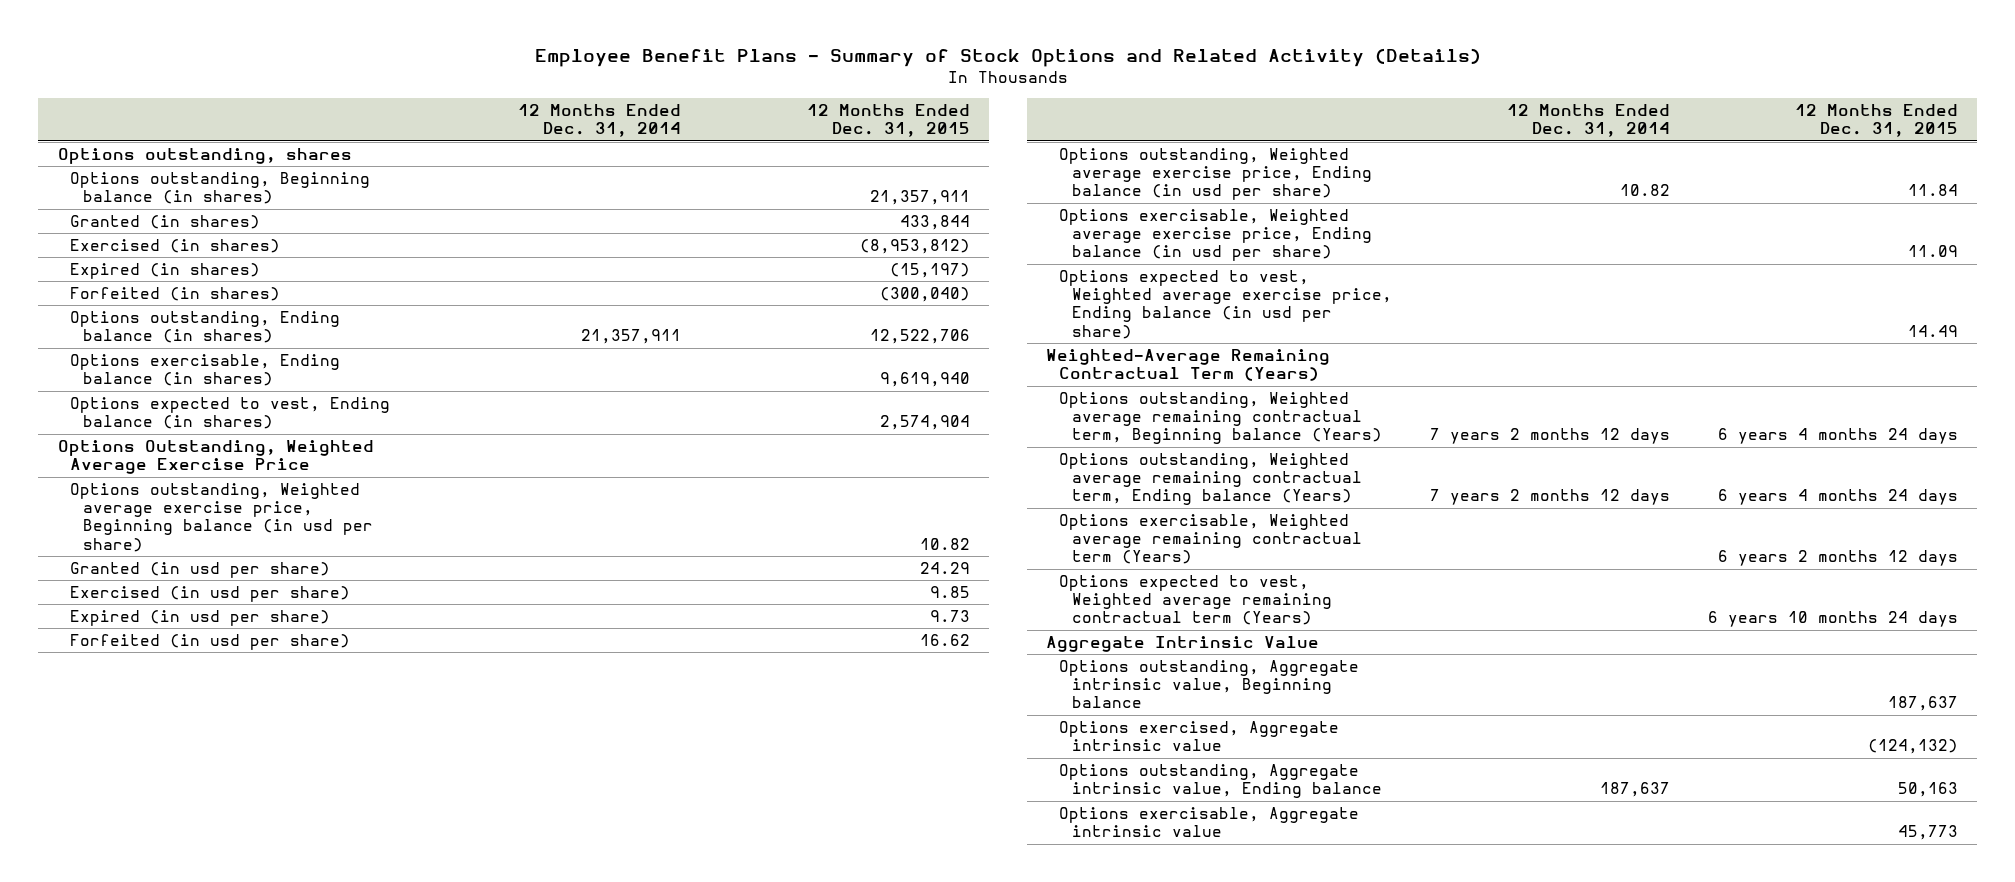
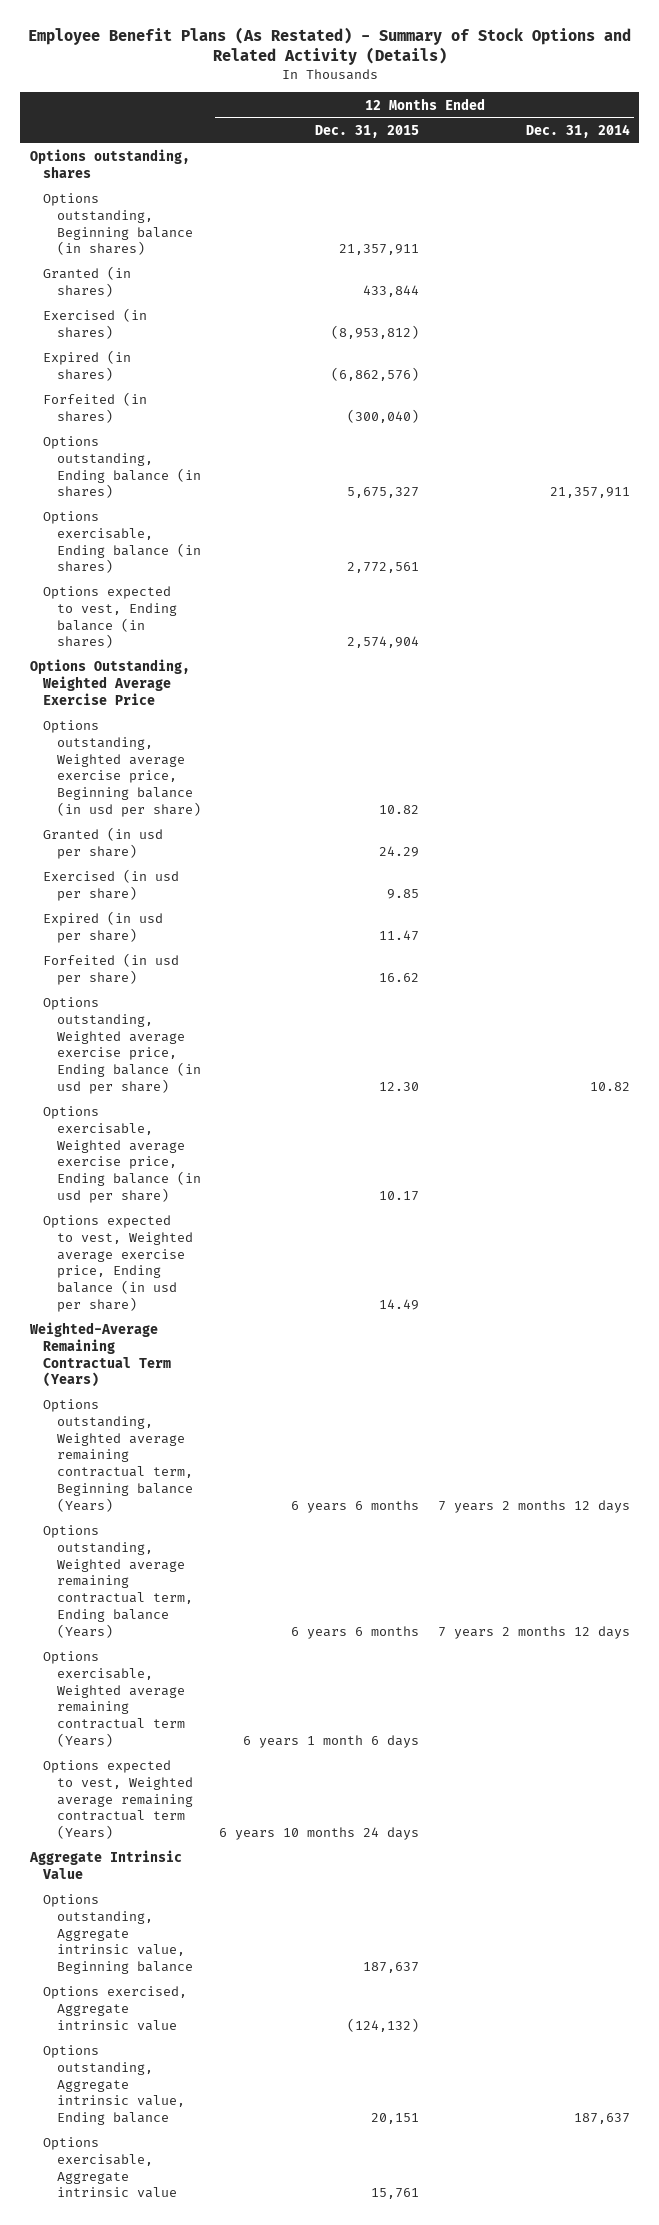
- Employee Benefit Plans - Summary of Stock Options and Related Activity (Details)
+ Employee Benefit Plans (As Restated) - Summary of Stock Options and Related Activity (Details)
- | 12 Months Ended Dec. 31, 2014 | 12 Months Ended Dec. 31, 2015
+ | 12 Months Ended Dec. 31, 2015 | 12 Months Ended Dec. 31, 2014
- Expired (in shares) | | (15,197)
+ Expired (in shares) | (6,862,576) |
- Options outstanding, Ending balance (in shares) | 21,357,911 | 12,522,706
- Options exercisable, Ending balance (in shares) | | 9,619,940
+ Options outstanding, Ending balance (in shares) | 5,675,327 | 21,357,911
+ Options exercisable, Ending balance (in shares) | 2,772,561 |
- Expired (in usd per share) | | 9.73
+ Expired (in usd per share) | 11.47 |
- Options outstanding, Weighted average exercise price, Ending balance (in usd per share) | 10.82 | 11.84
- Options exercisable, Weighted average exercise price, Ending balance (in usd per share) | | 11.09
+ Options outstanding, Weighted average exercise price, Ending balance (in usd per share) | 12.30 | 10.82
+ Options exercisable, Weighted average exercise price, Ending balance (in usd per share) | 10.17 |
- Options outstanding, Weighted average remaining contractual term, Beginning balance (Years) | 7 years 2 months 12 days | 6 years 4 months 24 days
- Options outstanding, Weighted average remaining contractual term, Ending balance (Years) | 7 years 2 months 12 days | 6 years 4 months 24 days
- Options exercisable, Weighted average remaining contractual term (Years) | | 6 years 2 months 12 days
+ Options outstanding, Weighted average remaining contractual term, Beginning balance (Years) | 6 years 6 months | 7 years 2 months 12 days
+ Options outstanding, Weighted average remaining contractual term, Ending balance (Years) | 6 years 6 months | 7 years 2 months 12 days
+ Options exercisable, Weighted average remaining contractual term (Years) | 6 years 1 month 6 days |
- Options outstanding, Aggregate intrinsic value, Ending balance | 187,637 | 50,163
- Options exercisable, Aggregate intrinsic value | | 45,773
+ Options outstanding, Aggregate intrinsic value, Ending balance | 20,151 | 187,637
+ Options exercisable, Aggregate intrinsic value | 15,761 |

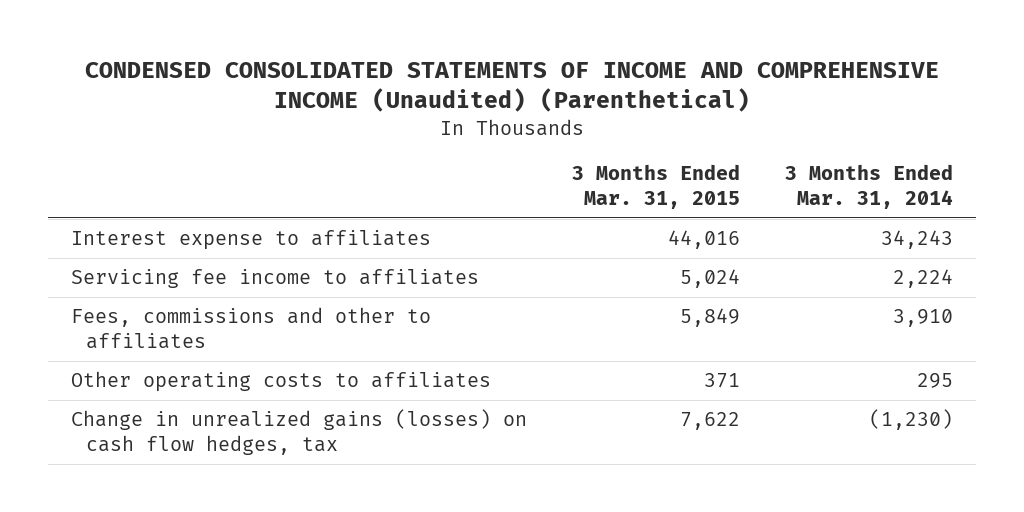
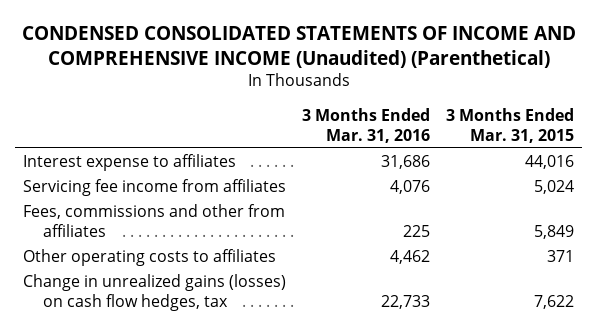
- | 3 Months Ended Mar. 31, 2015 | 3 Months Ended Mar. 31, 2014
+ | 3 Months Ended Mar. 31, 2016 | 3 Months Ended Mar. 31, 2015
- Servicing fee income to affiliates | 5,024 | 2,224
- Fees, commissions and other to affiliates | 5,849 | 3,910
+ Servicing fee income from affiliates | 4,076 | 5,024
+ Fees, commissions and other from affiliates | 225 | 5,849

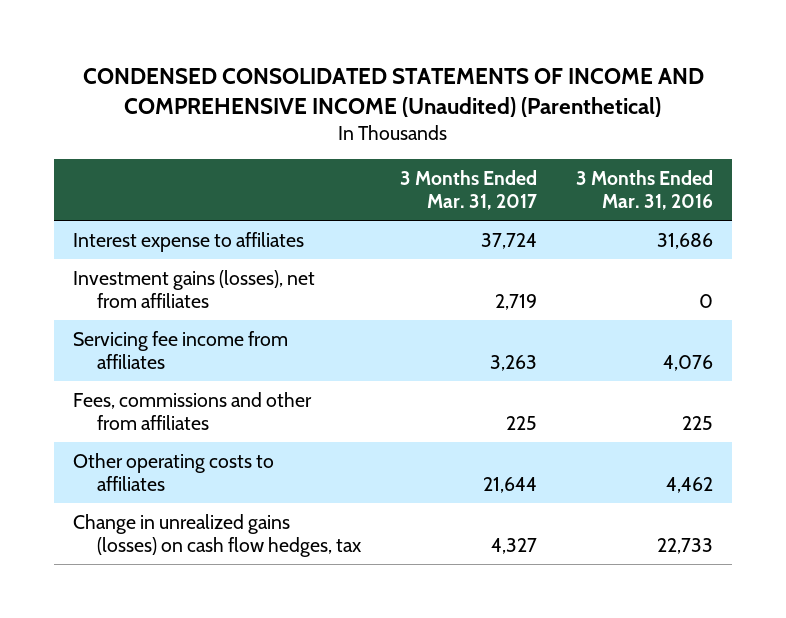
- | 3 Months Ended Mar. 31, 2016 | 3 Months Ended Mar. 31, 2015
+ | 3 Months Ended Mar. 31, 2017 | 3 Months Ended Mar. 31, 2016
+ Investment gains (losses), net from affiliates | 2,719 | 0

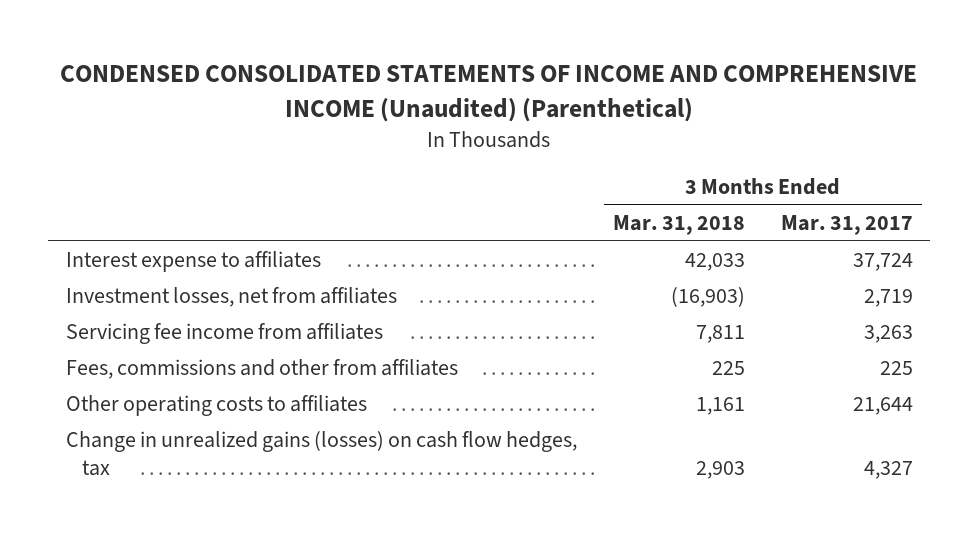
- | 3 Months Ended Mar. 31, 2017 | 3 Months Ended Mar. 31, 2016
+ | 3 Months Ended Mar. 31, 2018 | 3 Months Ended Mar. 31, 2017
- Investment gains (losses), net from affiliates | 2,719 | 0
+ Investment losses, net from affiliates | (16,903) | 2,719

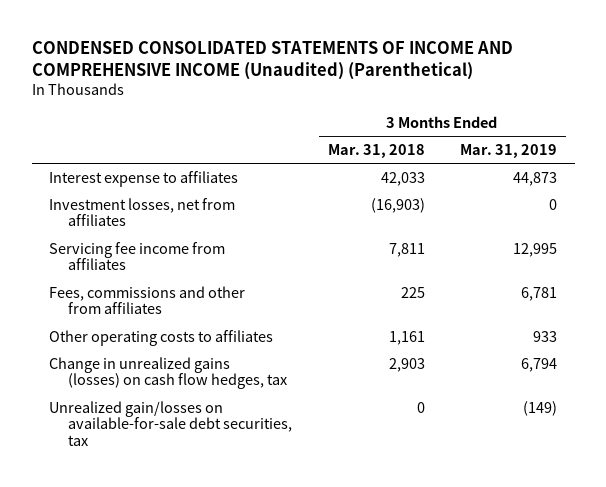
- | 3 Months Ended Mar. 31, 2018 | 3 Months Ended Mar. 31, 2017
+ | 3 Months Ended Mar. 31, 2018 | 3 Months Ended Mar. 31, 2019
+ Unrealized gain/losses on available-for-sale debt securities, tax | 0 | (149)

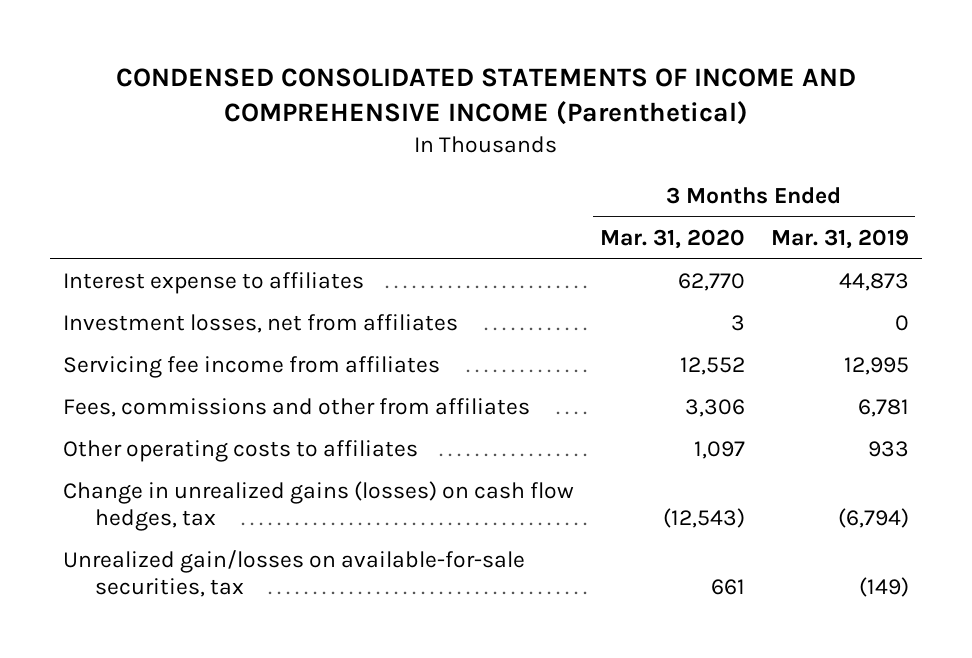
- CONDENSED CONSOLIDATED STATEMENTS OF INCOME AND COMPREHENSIVE INCOME (Unaudited) (Parenthetical)
+ CONDENSED CONSOLIDATED STATEMENTS OF INCOME AND COMPREHENSIVE INCOME (Parenthetical)
- | 3 Months Ended Mar. 31, 2018 | 3 Months Ended Mar. 31, 2019
+ | 3 Months Ended Mar. 31, 2020 | 3 Months Ended Mar. 31, 2019
- Change in unrealized gains (losses) on cash flow hedges, tax | 2,903 | 6,794
- Unrealized gain/losses on available-for-sale debt securities, tax | 0 | (149)
+ Change in unrealized gains (losses) on cash flow hedges, tax | (12,543) | (6,794)
+ Unrealized gain/losses on available-for-sale securities, tax | 661 | (149)

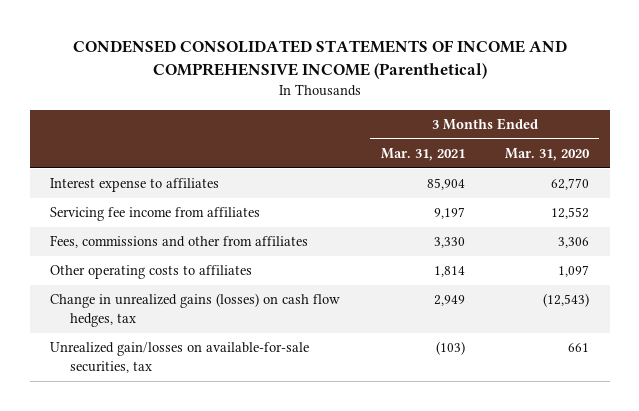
- | 3 Months Ended Mar. 31, 2020 | 3 Months Ended Mar. 31, 2019
+ | 3 Months Ended Mar. 31, 2021 | 3 Months Ended Mar. 31, 2020
- Investment losses, net from affiliates | 3 | 0

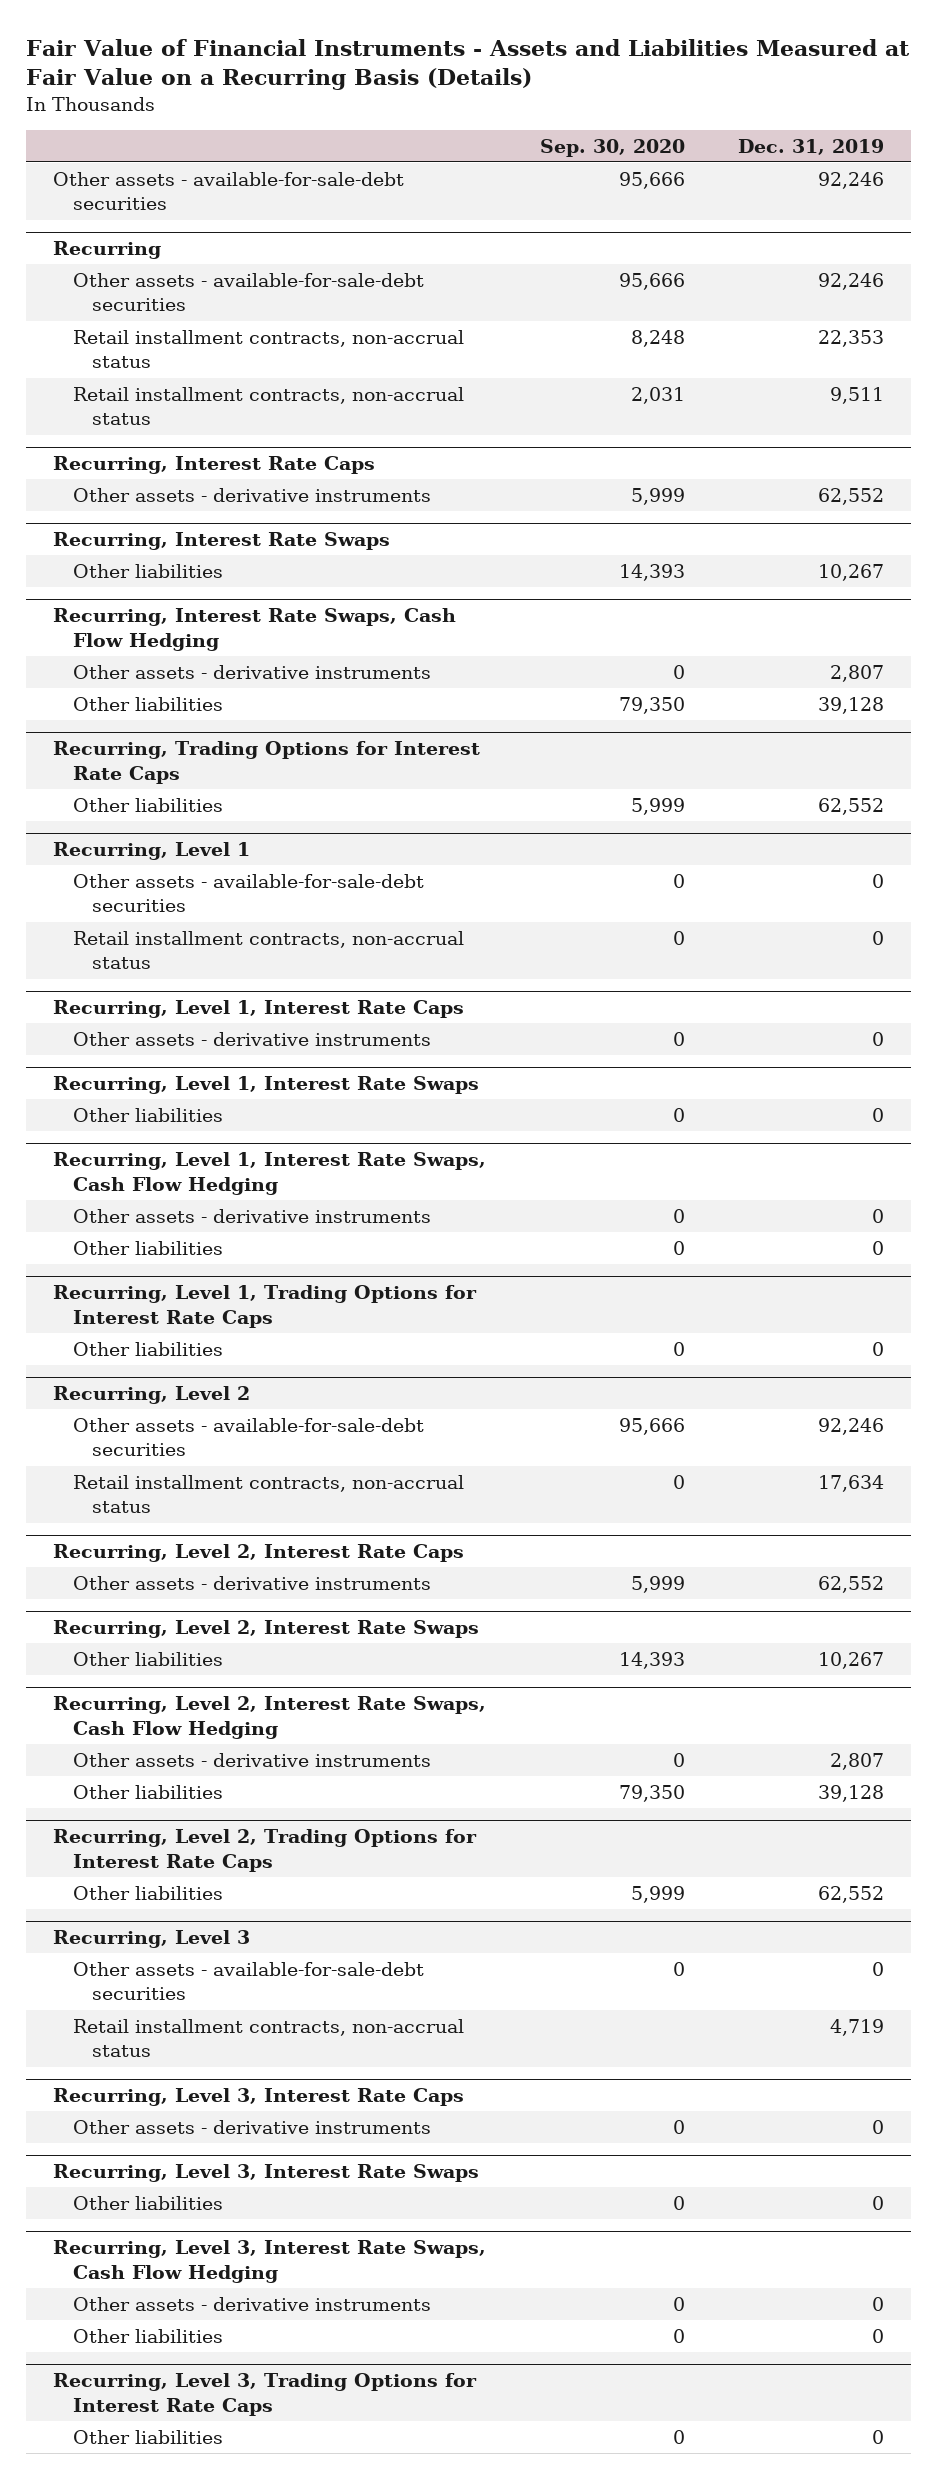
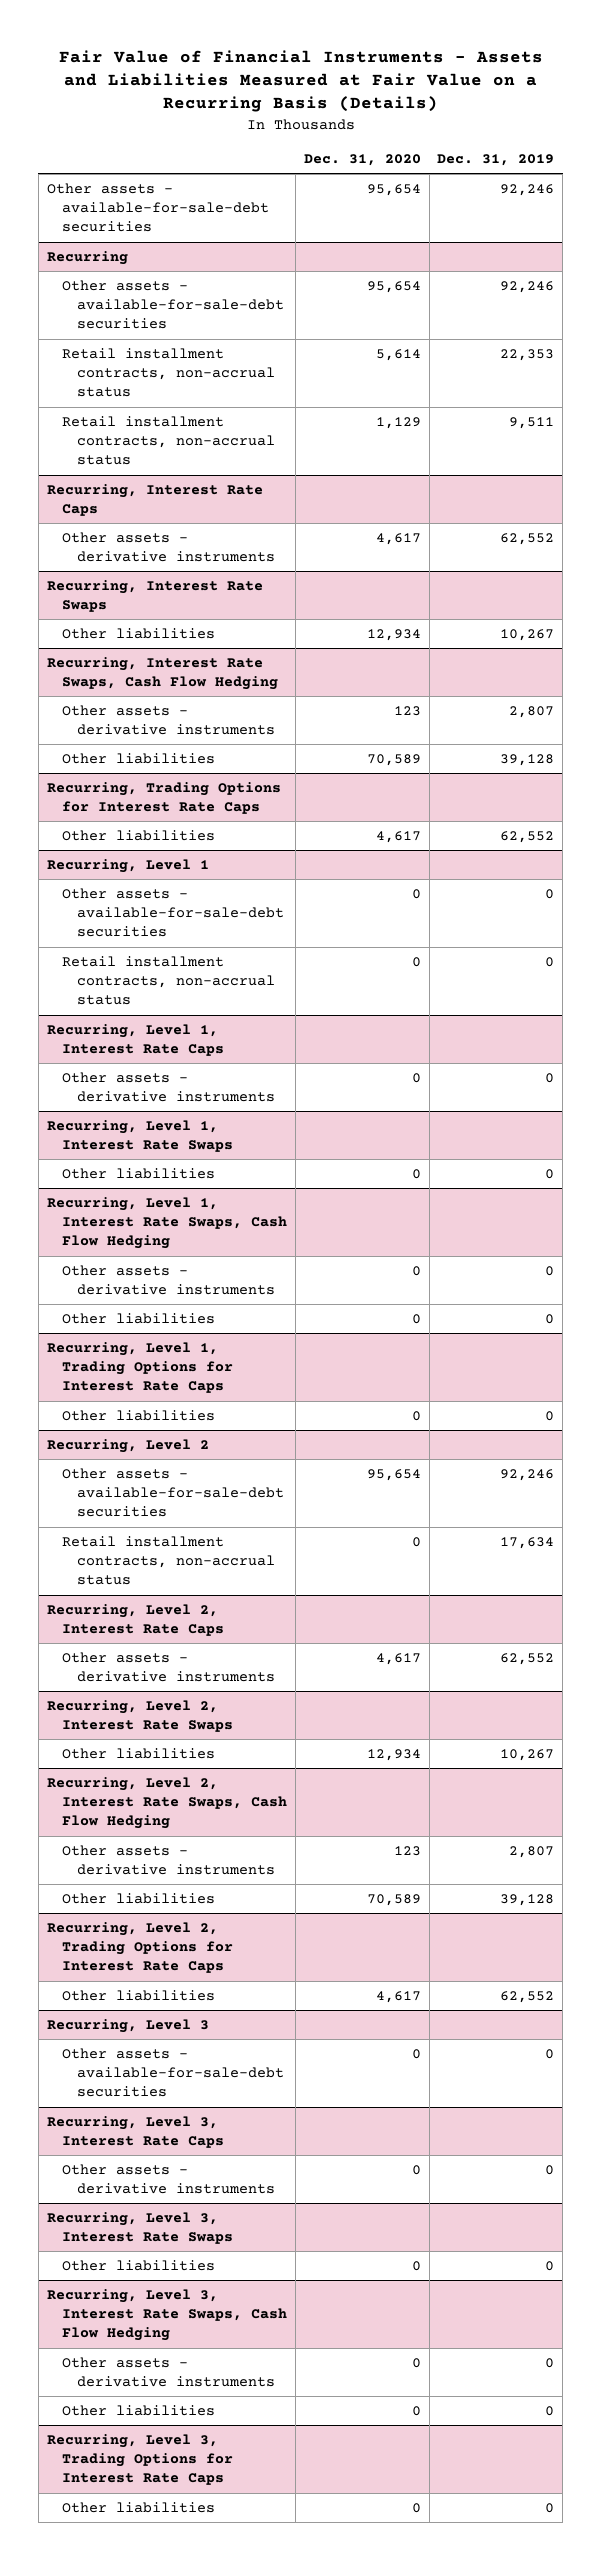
- | Sep. 30, 2020 | Dec. 31, 2019
+ | Dec. 31, 2020 | Dec. 31, 2019
@ Recurring, Level 3
- Retail installment contracts, non-accrual status | | 4,719

